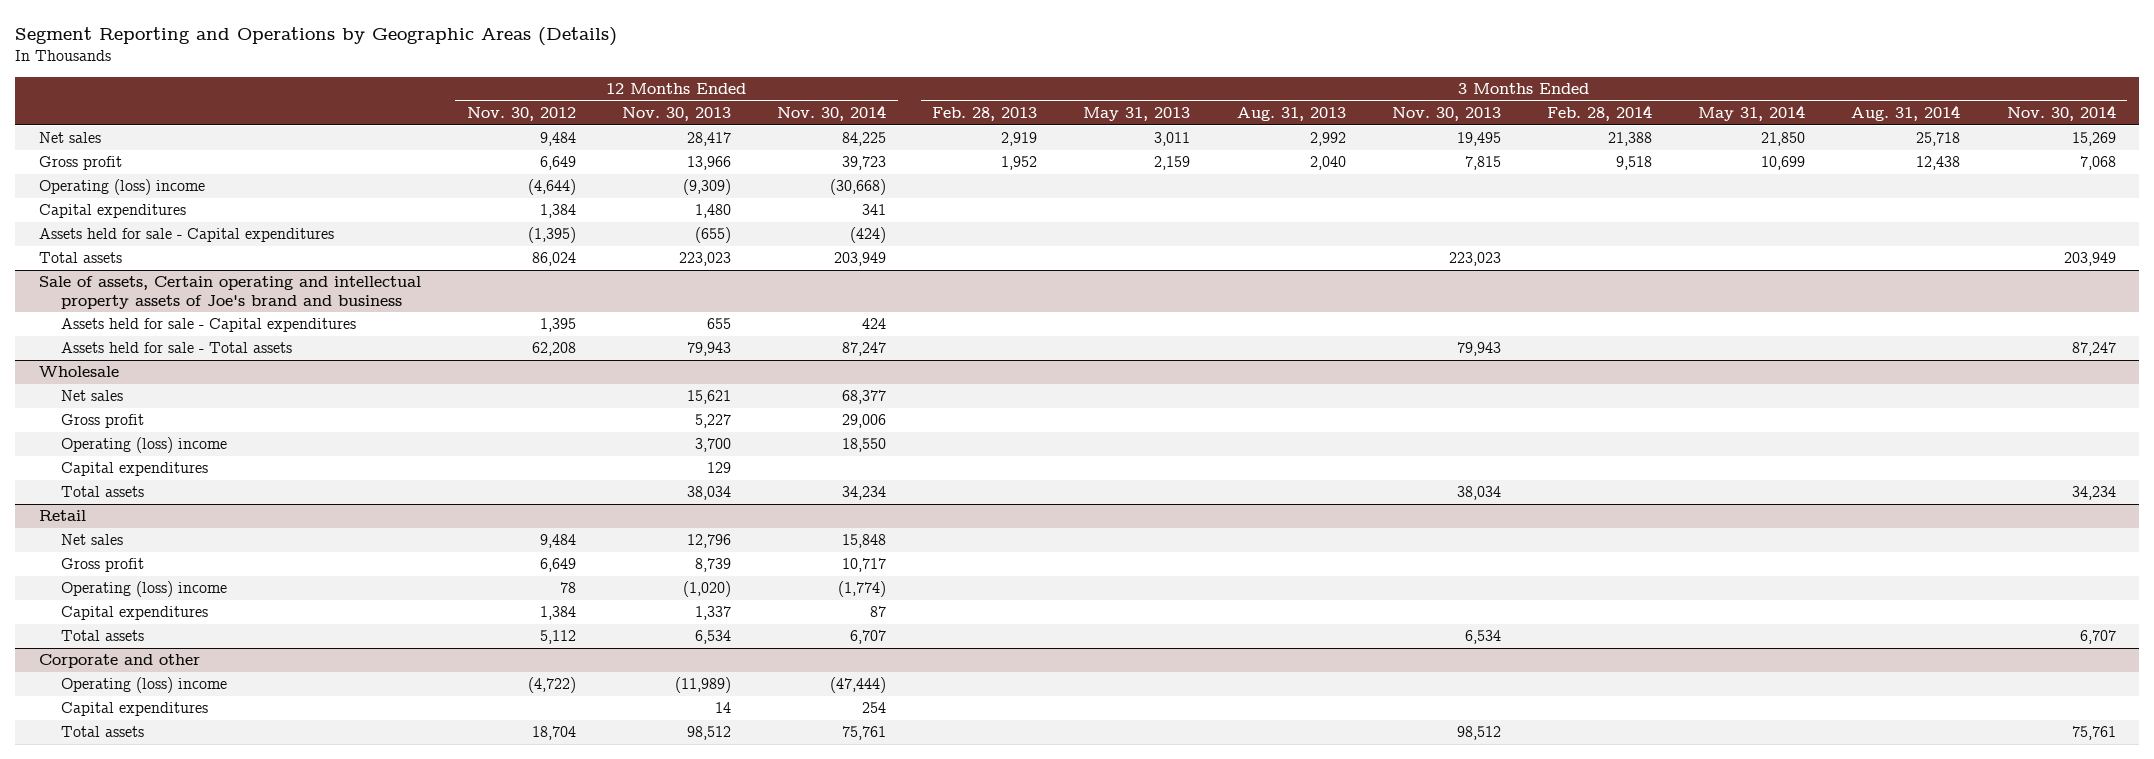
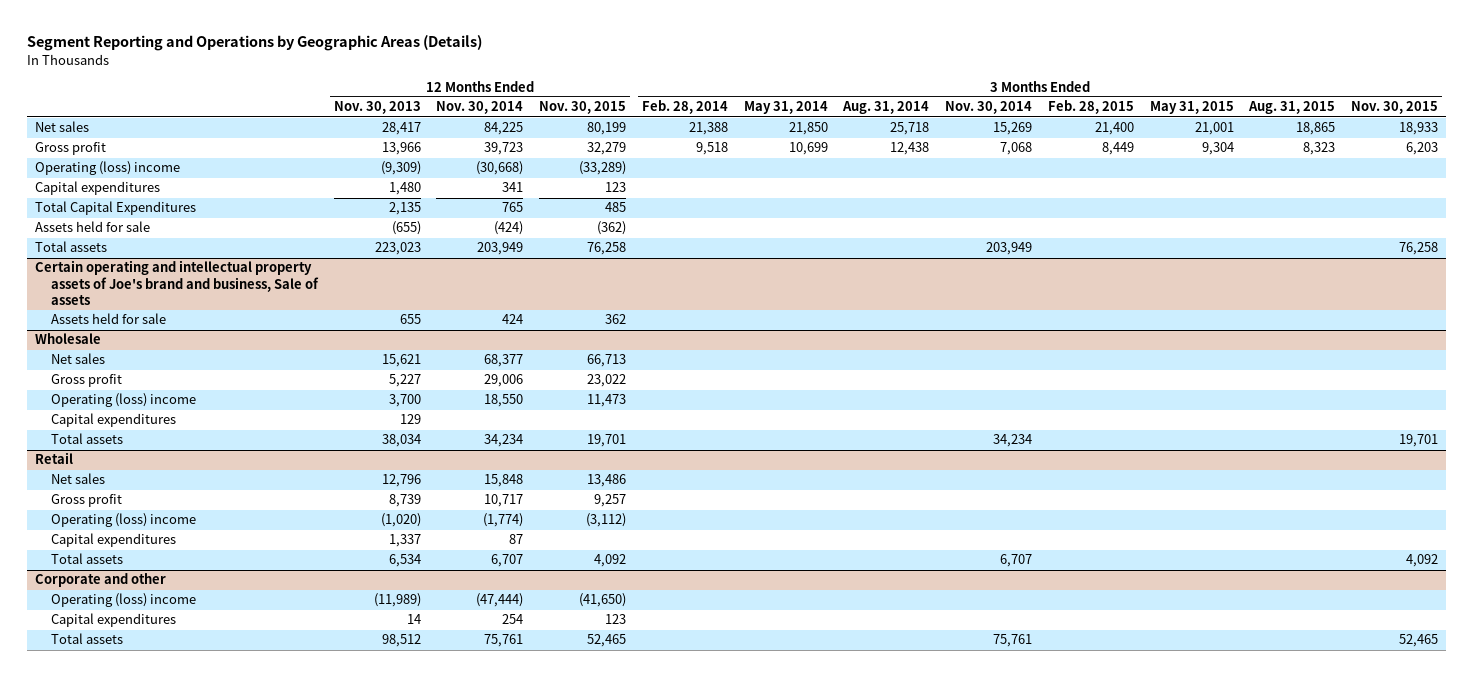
- | 12 Months Ended Nov. 30, 2012 | 12 Months Ended Nov. 30, 2013 | 12 Months Ended Nov. 30, 2014 | 3 Months Ended Feb. 28, 2013 | 3 Months Ended May 31, 2013 | 3 Months Ended Aug. 31, 2013 | 3 Months Ended Nov. 30, 2013 | 3 Months Ended Feb. 28, 2014 | 3 Months Ended May 31, 2014 | 3 Months Ended Aug. 31, 2014 | 3 Months Ended Nov. 30, 2014
+ | 12 Months Ended Nov. 30, 2013 | 12 Months Ended Nov. 30, 2014 | 12 Months Ended Nov. 30, 2015 | 3 Months Ended Feb. 28, 2014 | 3 Months Ended May 31, 2014 | 3 Months Ended Aug. 31, 2014 | 3 Months Ended Nov. 30, 2014 | 3 Months Ended Feb. 28, 2015 | 3 Months Ended May 31, 2015 | 3 Months Ended Aug. 31, 2015 | 3 Months Ended Nov. 30, 2015
- Assets held for sale - Capital expenditures | (1,395) | (655) | (424) | | | | | | | |
+ Total Capital Expenditures | 2,135 | 765 | 485 | | | | | | | |
+ Assets held for sale | (655) | (424) | (362) | | | | | | | |
- Sale of assets, Certain operating and intellectual property assets of Joe's brand and business
- Assets held for sale - Capital expenditures | 1,395 | 655 | 424 | | | | | | | |
- Assets held for sale - Total assets | 62,208 | 79,943 | 87,247 | | | | 79,943 | | | | 87,247
+ Certain operating and intellectual property assets of Joe's brand and business, Sale of assets
+ Assets held for sale | 655 | 424 | 362 | | | | | | | |

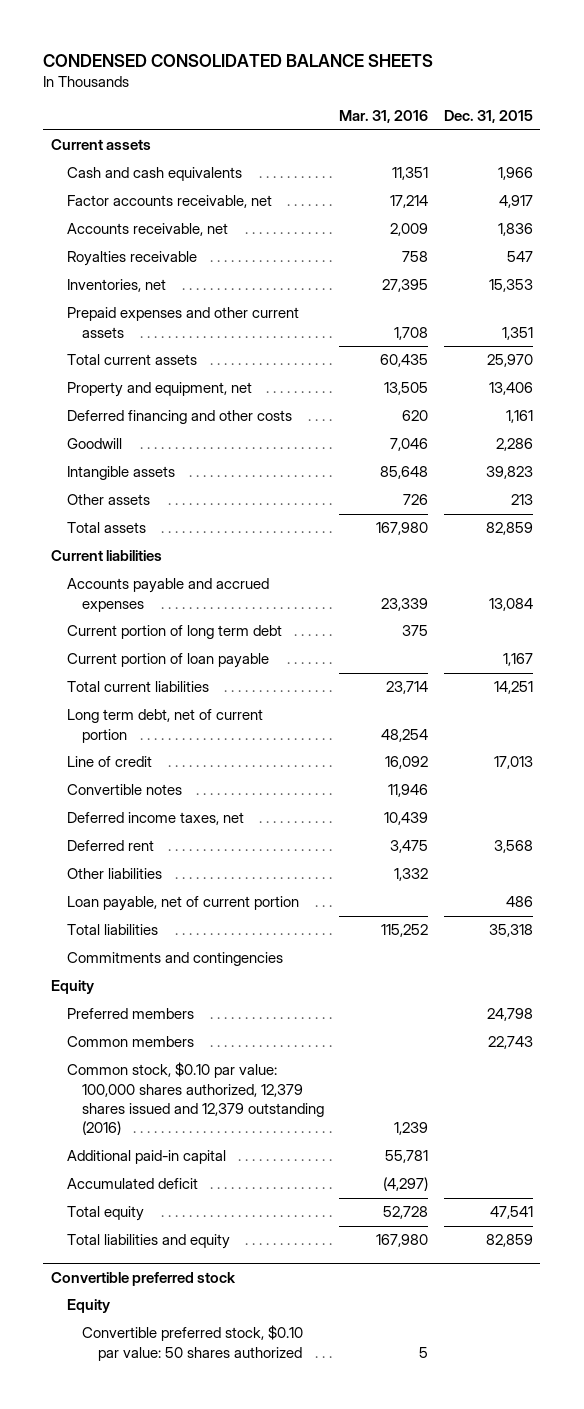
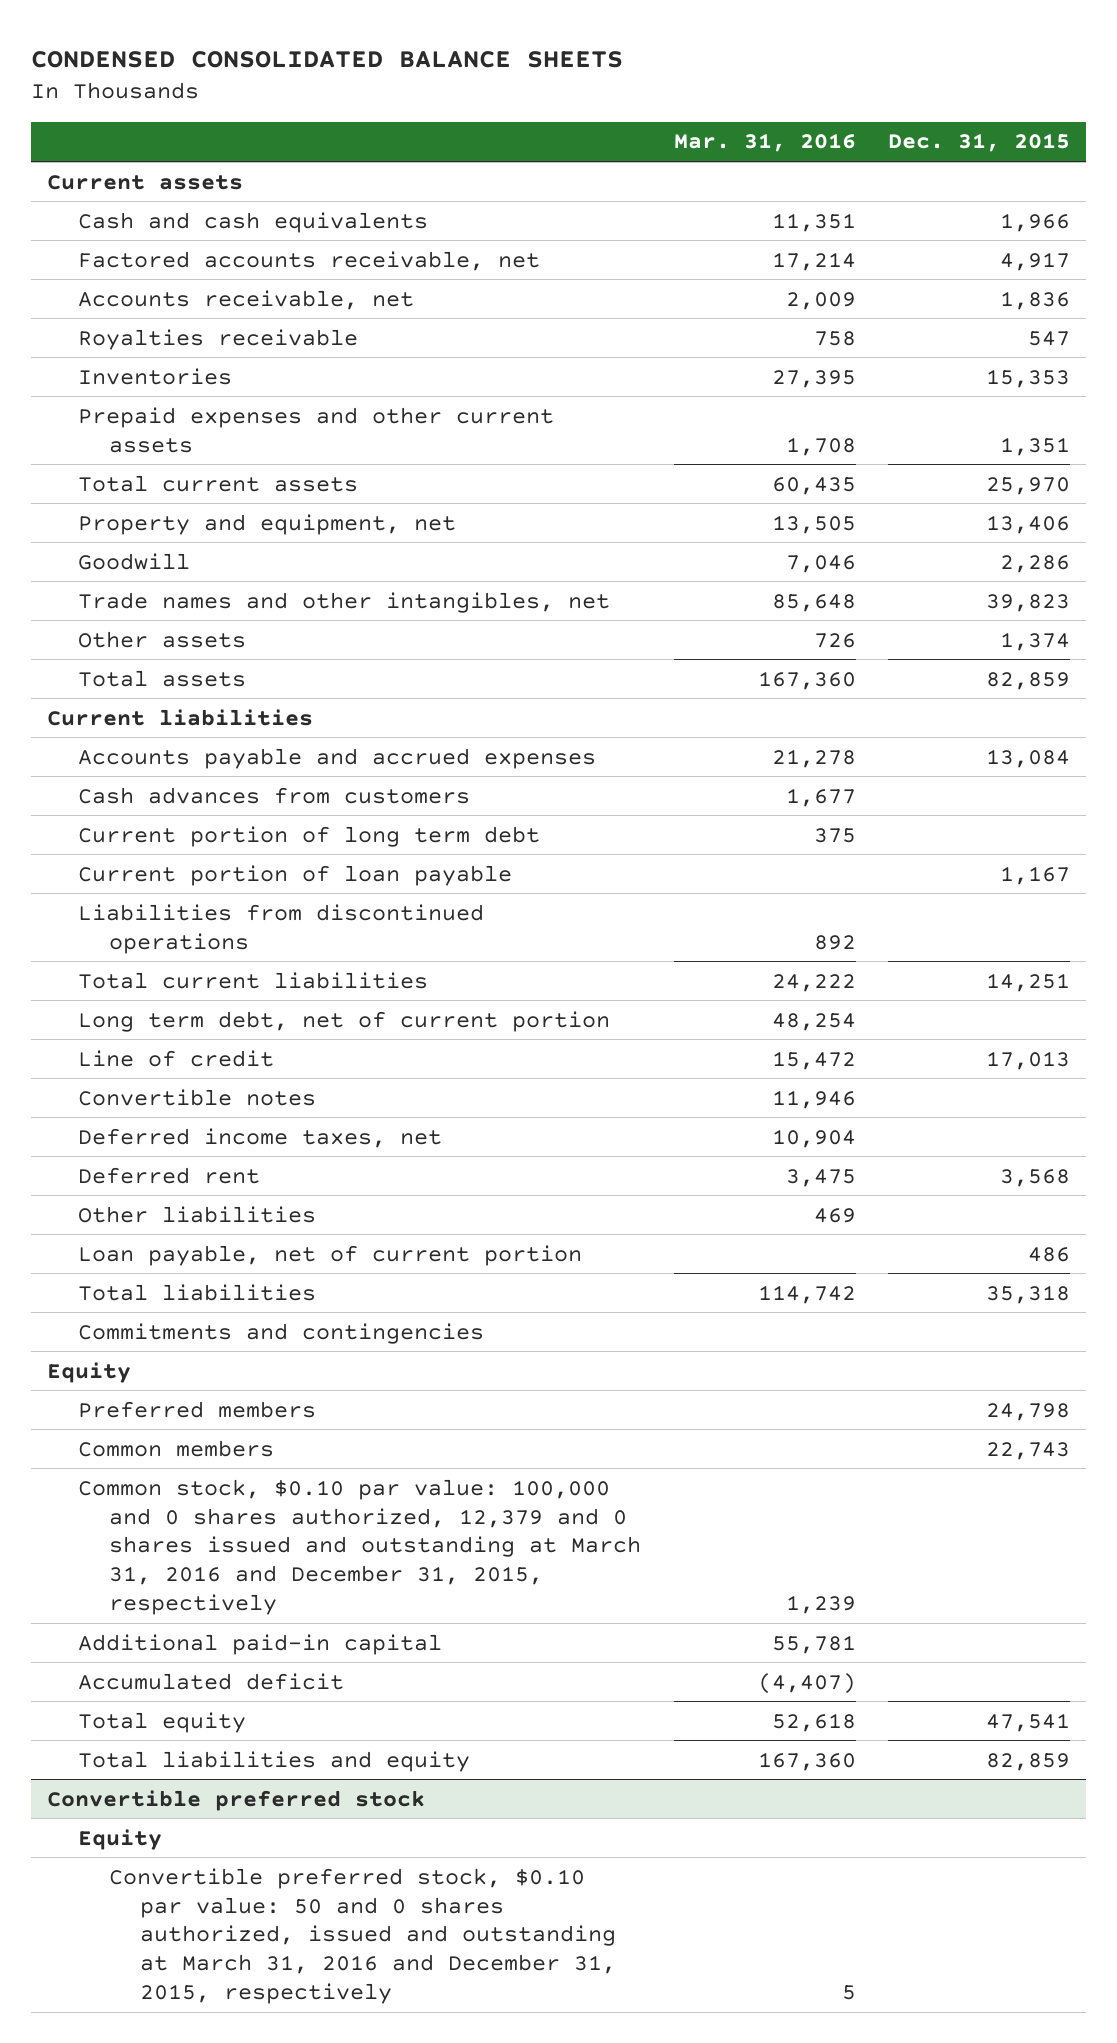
- Factor accounts receivable, net | 17,214 | 4,917
+ Factored accounts receivable, net | 17,214 | 4,917
- Inventories, net | 27,395 | 15,353
+ Inventories | 27,395 | 15,353
- Deferred financing and other costs | 620 | 1,161
- Intangible assets | 85,648 | 39,823
- Other assets | 726 | 213
- Total assets | 167,980 | 82,859
+ Trade names and other intangibles, net | 85,648 | 39,823
+ Other assets | 726 | 1,374
+ Total assets | 167,360 | 82,859
- Accounts payable and accrued expenses | 23,339 | 13,084
+ Accounts payable and accrued expenses | 21,278 | 13,084
+ Cash advances from customers | 1,677 |
- Total current liabilities | 23,714 | 14,251
+ Liabilities from discontinued operations | 892 |
+ Total current liabilities | 24,222 | 14,251
- Line of credit | 16,092 | 17,013
+ Line of credit | 15,472 | 17,013
- Deferred income taxes, net | 10,439 |
+ Deferred income taxes, net | 10,904 |
- Other liabilities | 1,332 |
+ Other liabilities | 469 |
- Total liabilities | 115,252 | 35,318
+ Total liabilities | 114,742 | 35,318
- Common stock, $0.10 par value: 100,000 shares authorized, 12,379 shares issued and 12,379 outstanding (2016) | 1,239 |
+ Common stock, $0.10 par value: 100,000 and 0 shares authorized, 12,379 and 0 shares issued and outstanding at March 31, 2016 and December 31, 2015, respectively | 1,239 |
- Accumulated deficit | (4,297) |
- Total equity | 52,728 | 47,541
- Total liabilities and equity | 167,980 | 82,859
+ Accumulated deficit | (4,407) |
+ Total equity | 52,618 | 47,541
+ Total liabilities and equity | 167,360 | 82,859
@ Convertible preferred stock
- Convertible preferred stock, $0.10 par value: 50 shares authorized | 5 |
+ Convertible preferred stock, $0.10 par value: 50 and 0 shares authorized, issued and outstanding at March 31, 2016 and December 31, 2015, respectively | 5 |

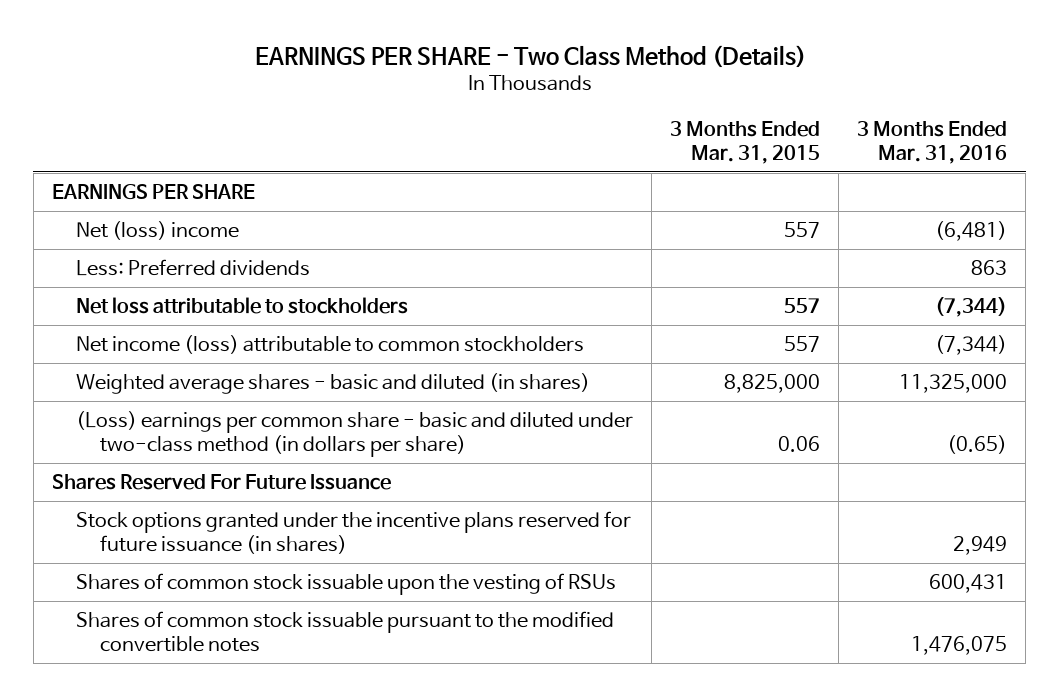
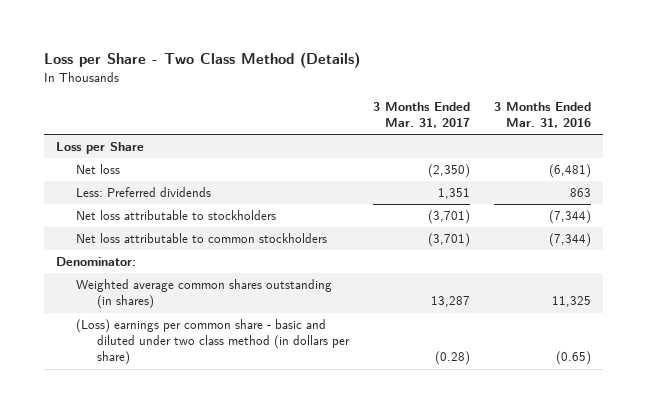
- EARNINGS PER SHARE - Two Class Method (Details)
+ Loss per Share - Two Class Method (Details)
- | 3 Months Ended Mar. 31, 2015 | 3 Months Ended Mar. 31, 2016
+ | 3 Months Ended Mar. 31, 2017 | 3 Months Ended Mar. 31, 2016
- EARNINGS PER SHARE
- Net (loss) income | 557 | (6,481)
+ Loss per Share
+ Net loss | (2,350) | (6,481)
- Net income (loss) attributable to common stockholders | 557 | (7,344)
- Weighted average shares - basic and diluted (in shares) | 8,825,000 | 11,325,000
- (Loss) earnings per common share - basic and diluted under two-class method (in dollars per share) | 0.06 | (0.65)
- Shares Reserved For Future Issuance
- Stock options granted under the incentive plans reserved for future issuance (in shares) | | 2,949
- Shares of common stock issuable upon the vesting of RSUs | | 600,431
- Shares of common stock issuable pursuant to the modified convertible notes | | 1,476,075
+ Net loss attributable to common stockholders | (3,701) | (7,344)
+ Denominator:
+ Weighted average common shares outstanding (in shares) | 13,287 | 11,325
+ (Loss) earnings per common share - basic and diluted under two class method (in dollars per share) | (0.28) | (0.65)

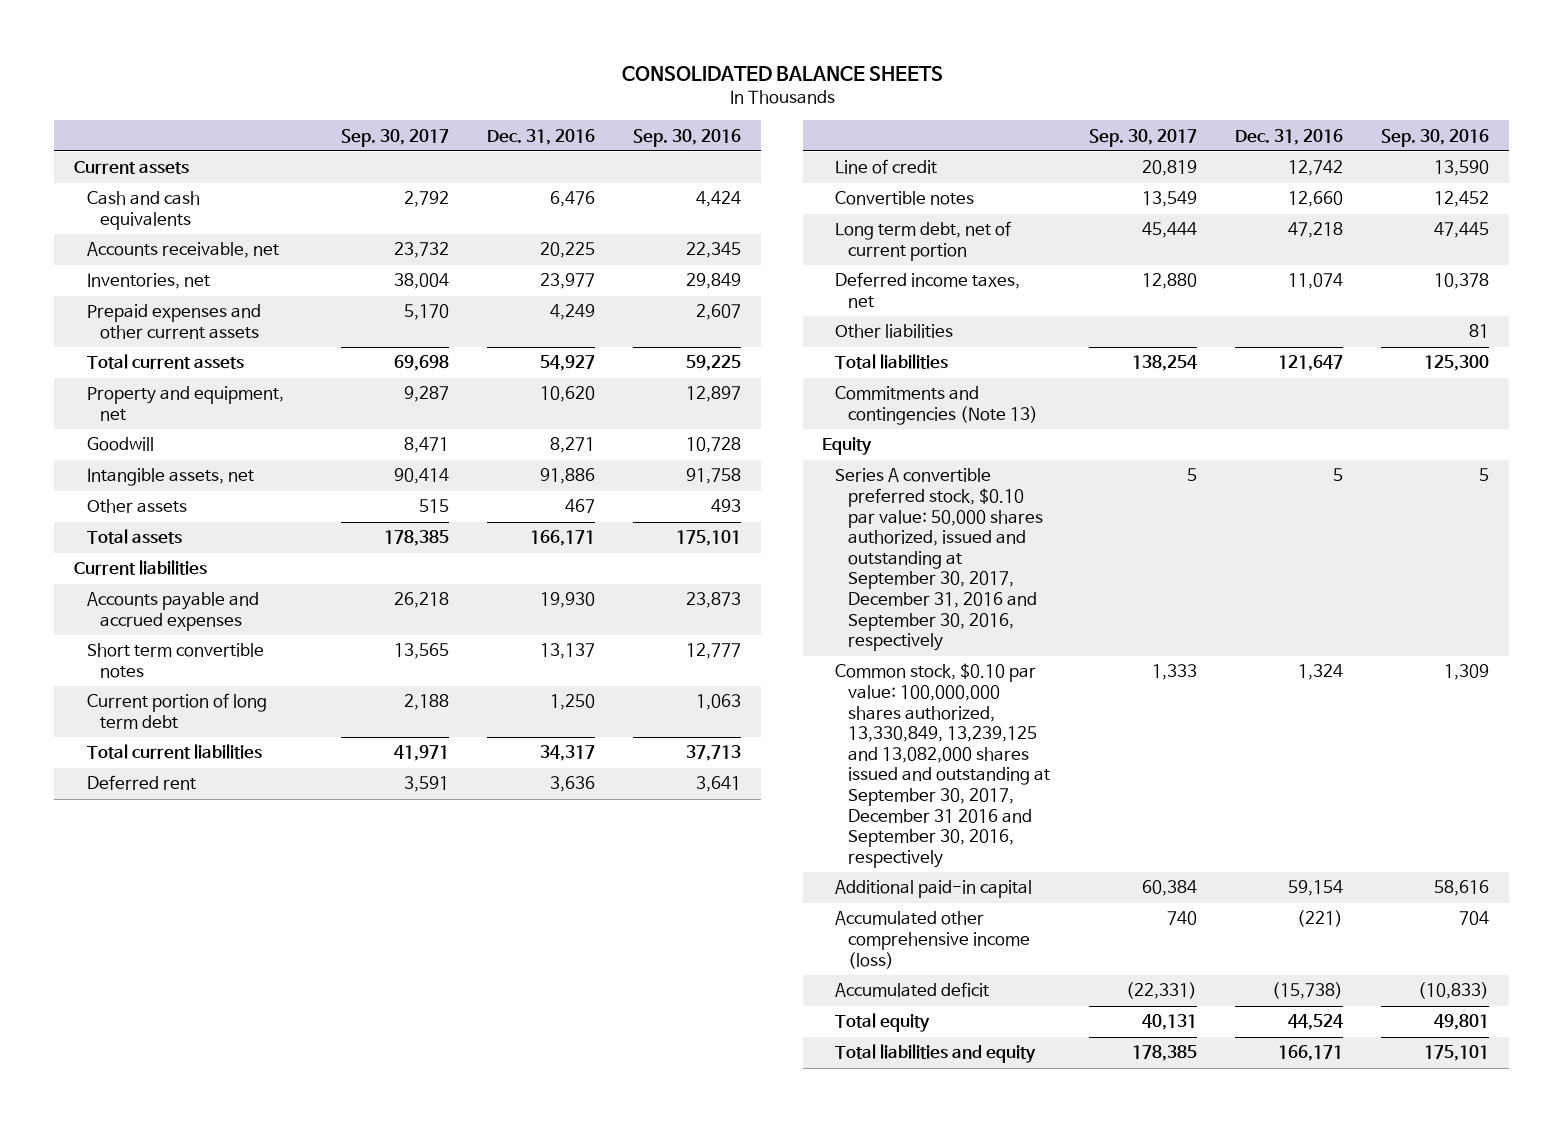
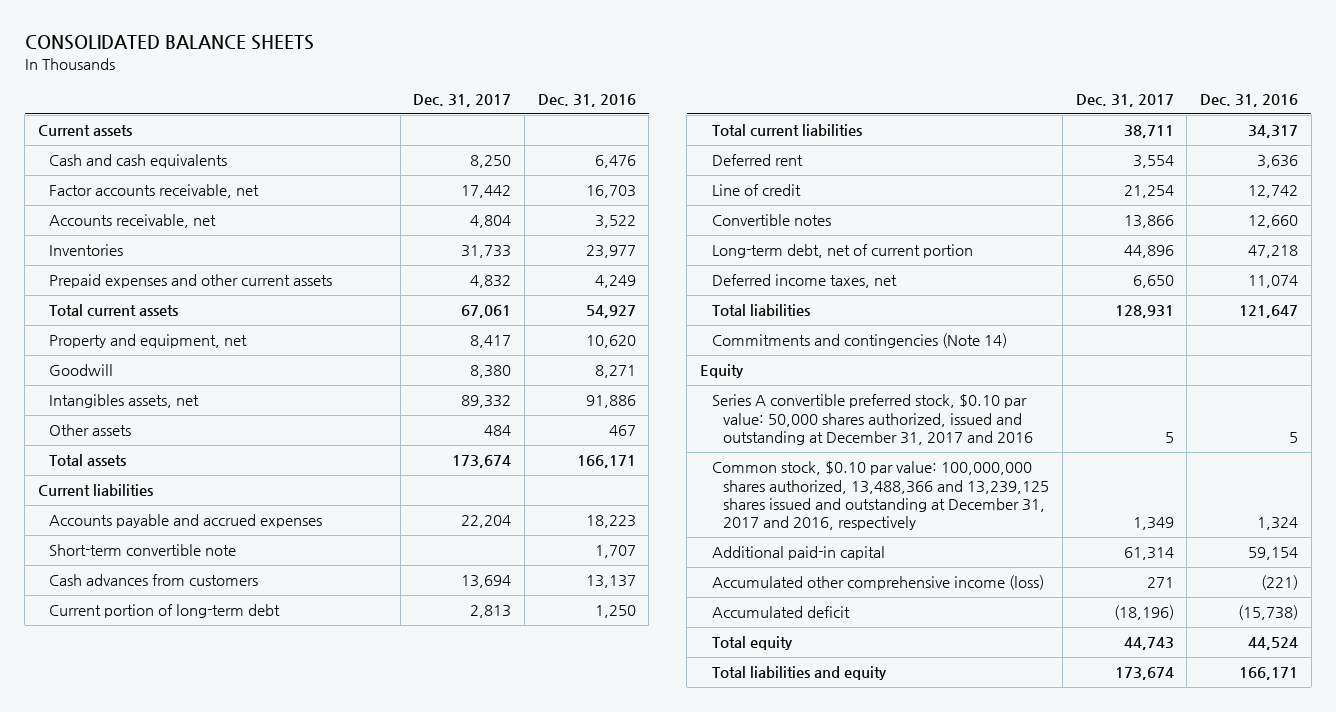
- | Sep. 30, 2017 | Dec. 31, 2016 | Sep. 30, 2016
+ | Dec. 31, 2017 | Dec. 31, 2016
- Accounts receivable, net | 23,732 | 20,225 | 22,345
- Inventories, net | 38,004 | 23,977 | 29,849
+ Factor accounts receivable, net | 17,442 | 16,703
+ Accounts receivable, net | 4,804 | 3,522
+ Inventories | 31,733 | 23,977
- Intangible assets, net | 90,414 | 91,886 | 91,758
+ Intangibles assets, net | 89,332 | 91,886
- Accounts payable and accrued expenses | 26,218 | 19,930 | 23,873
- Short term convertible notes | 13,565 | 13,137 | 12,777
- Current portion of long term debt | 2,188 | 1,250 | 1,063
+ Accounts payable and accrued expenses | 22,204 | 18,223
+ Short-term convertible note | | 1,707
+ Cash advances from customers | 13,694 | 13,137
+ Current portion of long-term debt | 2,813 | 1,250
- Long term debt, net of current portion | 45,444 | 47,218 | 47,445
+ Long-term debt, net of current portion | 44,896 | 47,218
- Other liabilities | | | 81
- Commitments and contingencies (Note 13)
+ Commitments and contingencies (Note 14)
- Series A convertible preferred stock, $0.10 par value: 50,000 shares authorized, issued and outstanding at September 30, 2017, December 31, 2016 and September 30, 2016, respectively | 5 | 5 | 5
- Common stock, $0.10 par value: 100,000,000 shares authorized, 13,330,849, 13,239,125 and 13,082,000 shares issued and outstanding at September 30, 2017, December 31 2016 and September 30, 2016, respectively | 1,333 | 1,324 | 1,309
+ Series A convertible preferred stock, $0.10 par value: 50,000 shares authorized, issued and outstanding at December 31, 2017 and 2016 | 5 | 5
+ Common stock, $0.10 par value: 100,000,000 shares authorized, 13,488,366 and 13,239,125 shares issued and outstanding at December 31, 2017 and 2016, respectively | 1,349 | 1,324

